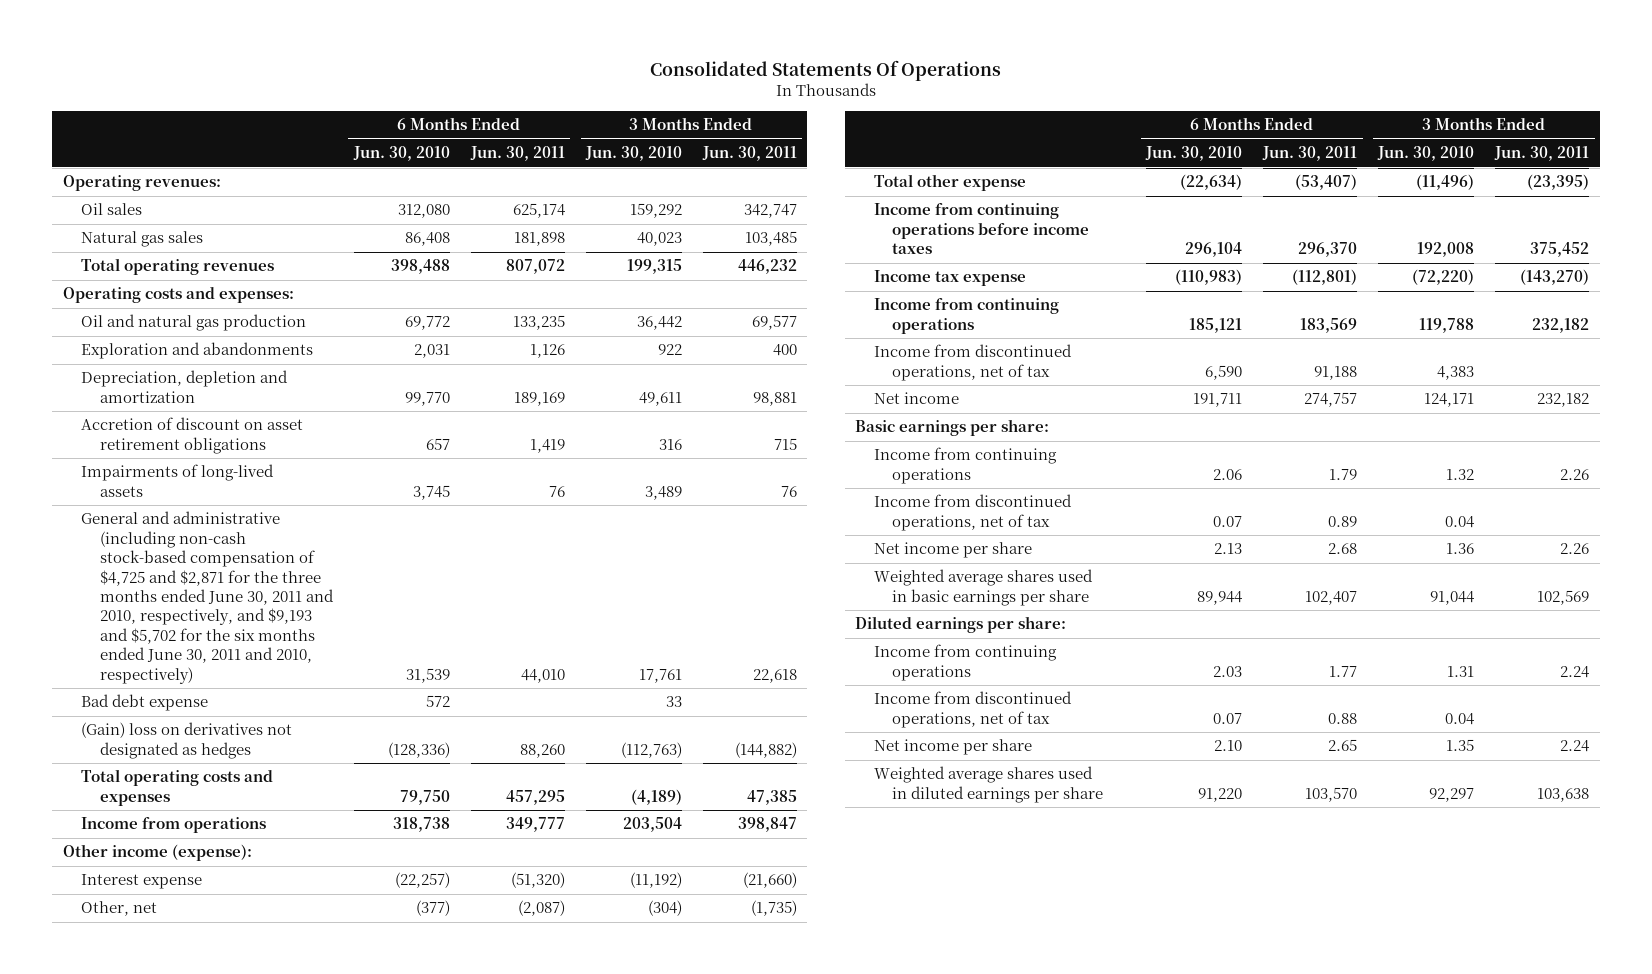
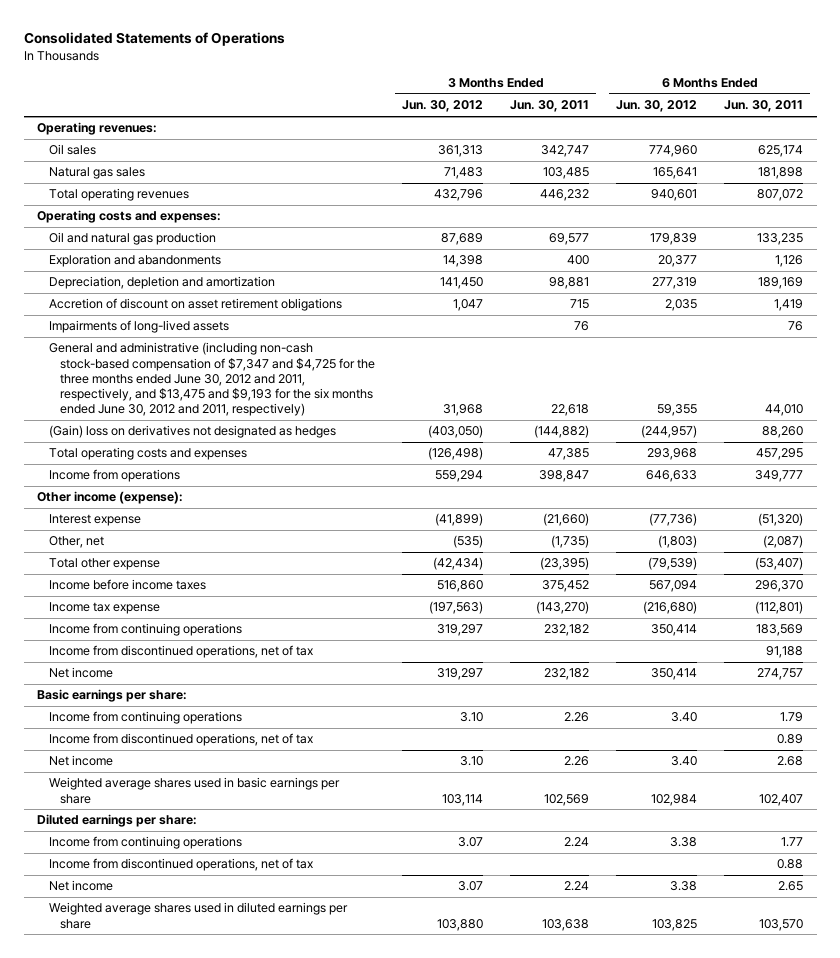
- Consolidated Statements Of Operations
+ Consolidated Statements of Operations
- | 6 Months Ended Jun. 30, 2010 | 6 Months Ended Jun. 30, 2011 | 3 Months Ended Jun. 30, 2010 | 3 Months Ended Jun. 30, 2011
+ | 3 Months Ended Jun. 30, 2012 | 3 Months Ended Jun. 30, 2011 | 6 Months Ended Jun. 30, 2012 | 6 Months Ended Jun. 30, 2011
- General and administrative (including non-cash stock-based compensation of $4,725 and $2,871 for the three months ended June 30, 2011 and 2010, respectively, and $9,193 and $5,702 for the six months ended June 30, 2011 and 2010, respectively) | 31,539 | 44,010 | 17,761 | 22,618
- Bad debt expense | 572 | | 33 |
+ General and administrative (including non-cash stock-based compensation of $7,347 and $4,725 for the three months ended June 30, 2012 and 2011, respectively, and $13,475 and $9,193 for the six months ended June 30, 2012 and 2011, respectively) | 31,968 | 22,618 | 59,355 | 44,010
- Income from continuing operations before income taxes | 296,104 | 296,370 | 192,008 | 375,452
+ Income before income taxes | 516,860 | 375,452 | 567,094 | 296,370
- Net income per share | 2.13 | 2.68 | 1.36 | 2.26
+ Net income | 3.10 | 2.26 | 3.40 | 2.68
- Net income per share | 2.10 | 2.65 | 1.35 | 2.24
+ Net income | 3.07 | 2.24 | 3.38 | 2.65

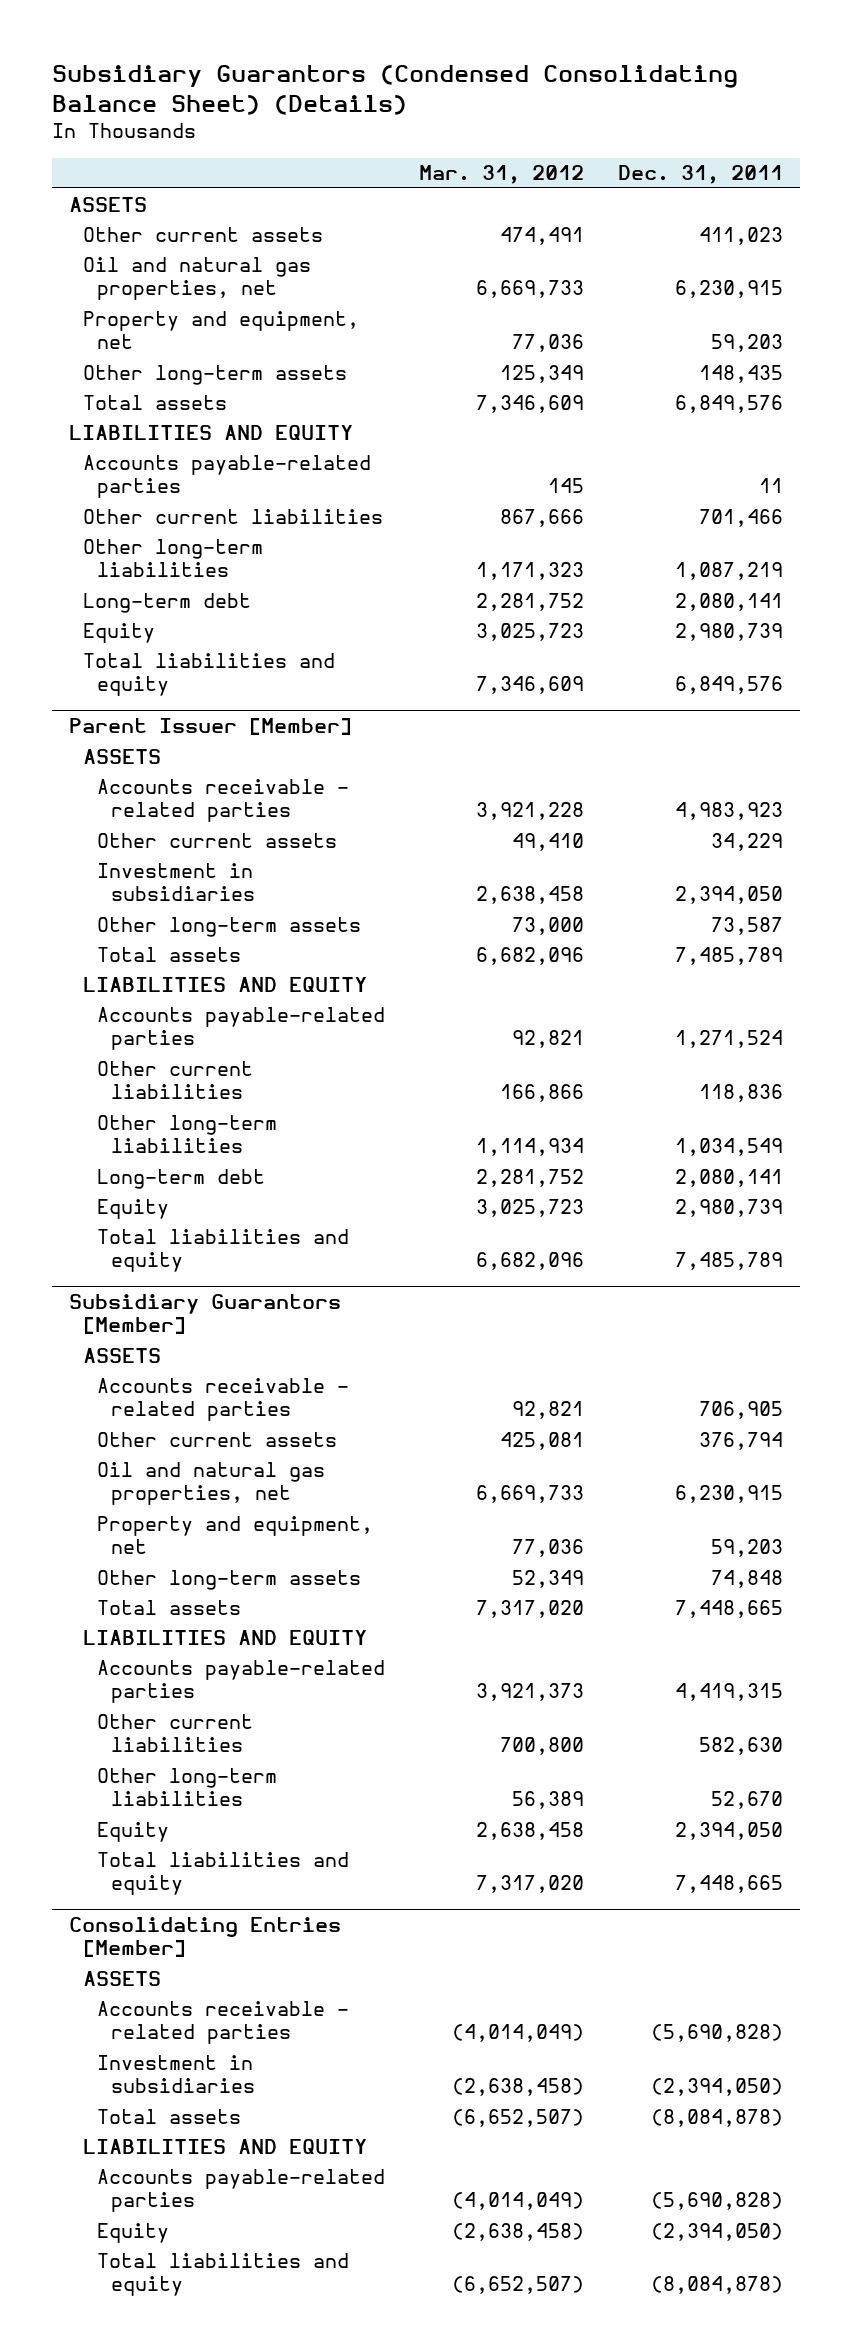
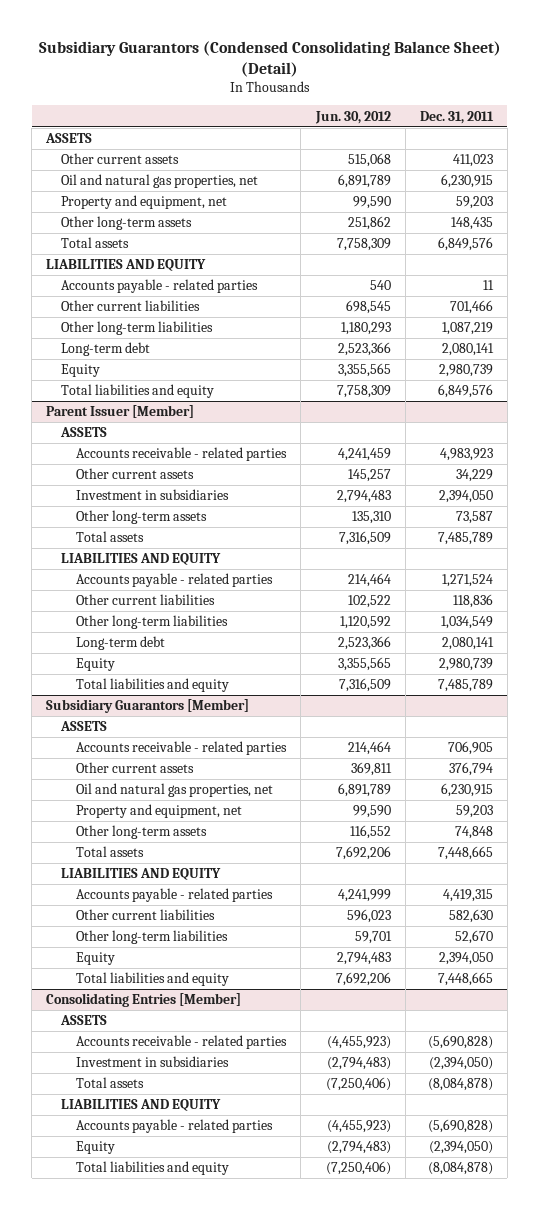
- Subsidiary Guarantors (Condensed Consolidating Balance Sheet) (Details)
+ Subsidiary Guarantors (Condensed Consolidating Balance Sheet) (Detail)
- | Mar. 31, 2012 | Dec. 31, 2011
+ | Jun. 30, 2012 | Dec. 31, 2011
- Accounts payable-related parties | 145 | 11
+ Accounts payable - related parties | 540 | 11
@ Parent Issuer [Member]
- Accounts payable-related parties | 92,821 | 1,271,524
+ Accounts payable - related parties | 214,464 | 1,271,524
@ Subsidiary Guarantors [Member]
- Accounts payable-related parties | 3,921,373 | 4,419,315
+ Accounts payable - related parties | 4,241,999 | 4,419,315
@ Consolidating Entries [Member]
- Accounts payable-related parties | (4,014,049) | (5,690,828)
+ Accounts payable - related parties | (4,455,923) | (5,690,828)

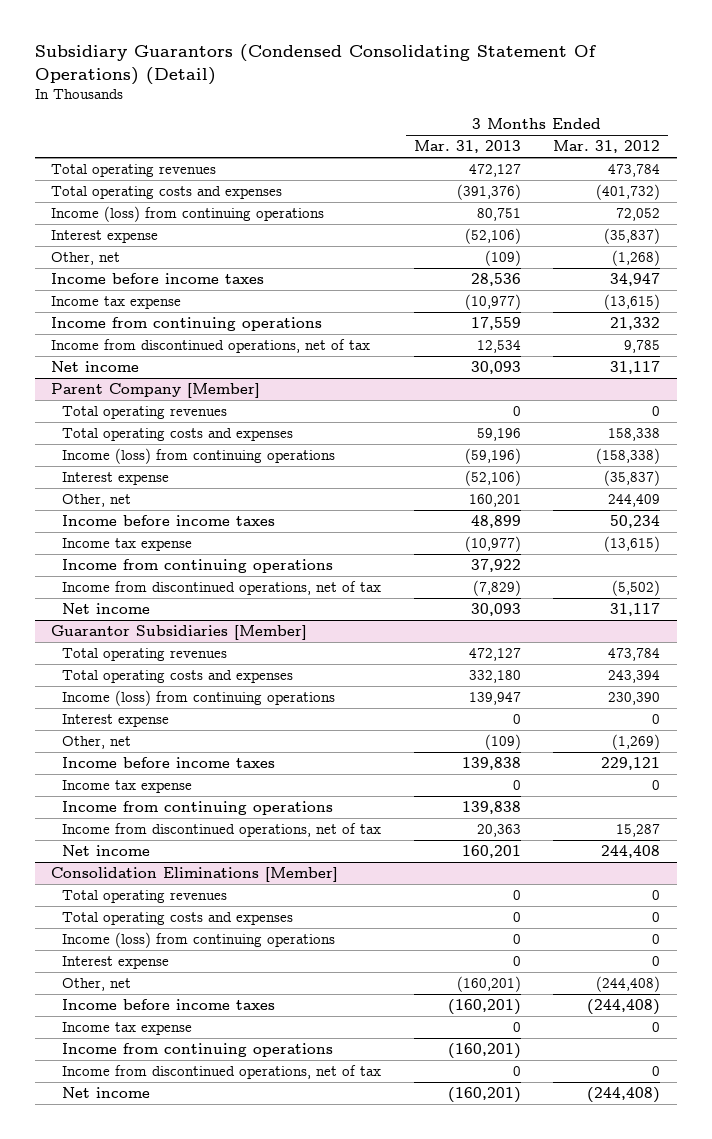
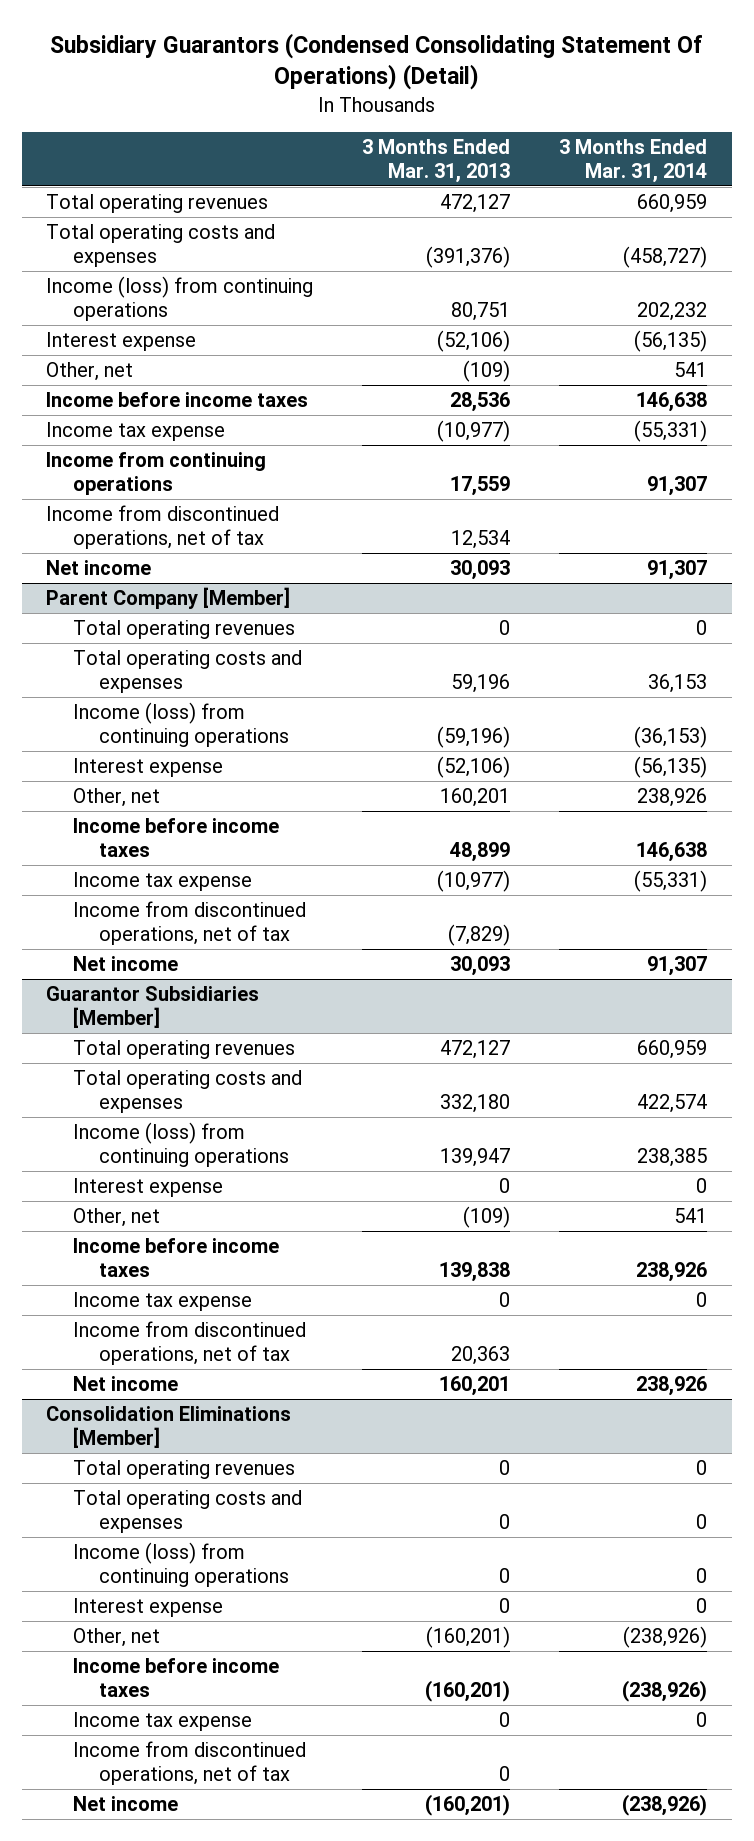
- | 3 Months Ended Mar. 31, 2013 | 3 Months Ended Mar. 31, 2012
+ | 3 Months Ended Mar. 31, 2013 | 3 Months Ended Mar. 31, 2014
@ Parent Company [Member]
- Income from continuing operations | 37,922 |
@ Guarantor Subsidiaries [Member]
- Income from continuing operations | 139,838 |
@ Consolidation Eliminations [Member]
- Income from continuing operations | (160,201) |

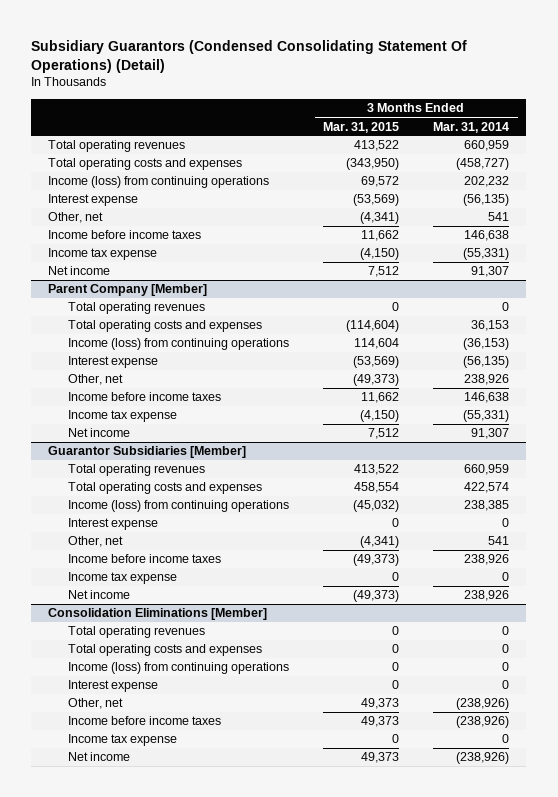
- | 3 Months Ended Mar. 31, 2013 | 3 Months Ended Mar. 31, 2014
+ | 3 Months Ended Mar. 31, 2015 | 3 Months Ended Mar. 31, 2014
- Income from continuing operations | 17,559 | 91,307
- Income from discontinued operations, net of tax | 12,534 |
@ Parent Company [Member]
- Income from discontinued operations, net of tax | (7,829) |
@ Guarantor Subsidiaries [Member]
- Income from discontinued operations, net of tax | 20,363 |
@ Consolidation Eliminations [Member]
- Income from discontinued operations, net of tax | 0 |

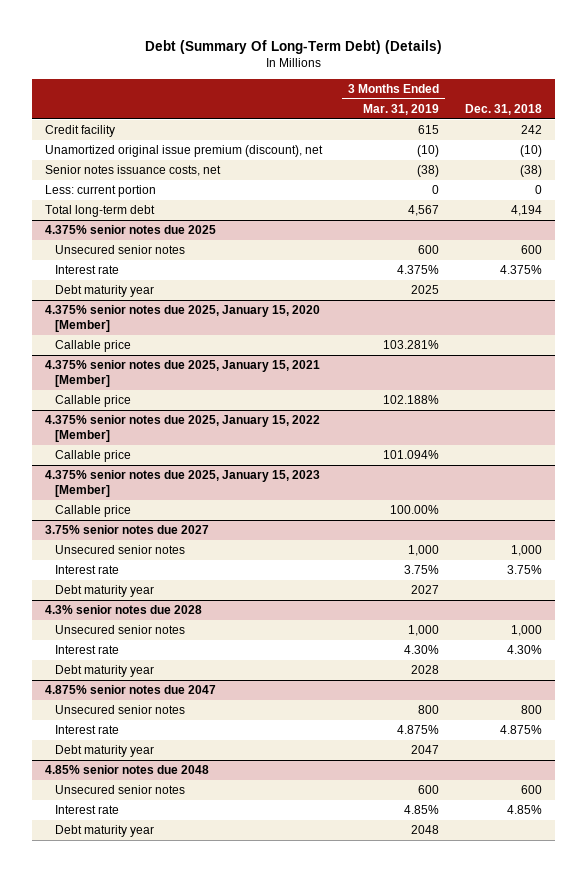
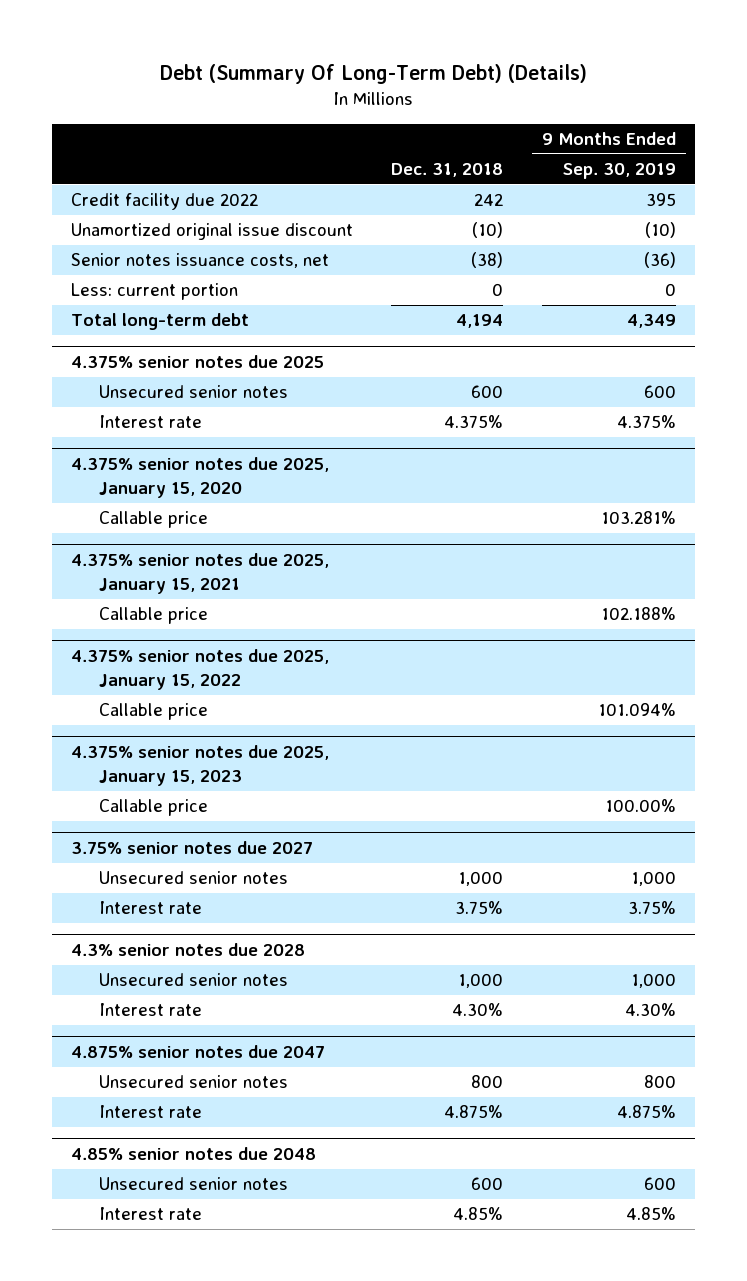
- | 3 Months Ended Mar. 31, 2019 | Dec. 31, 2018
+ | Dec. 31, 2018 | 9 Months Ended Sep. 30, 2019
- Credit facility | 615 | 242
- Unamortized original issue premium (discount), net | (10) | (10)
+ Credit facility due 2022 | 242 | 395
+ Unamortized original issue discount | (10) | (10)
@ 4.375% senior notes due 2025
- Debt maturity year | 2025 |
- 4.375% senior notes due 2025, January 15, 2020 [Member]
+ 4.375% senior notes due 2025, January 15, 2020
- 4.375% senior notes due 2025, January 15, 2021 [Member]
+ 4.375% senior notes due 2025, January 15, 2021
- 4.375% senior notes due 2025, January 15, 2022 [Member]
+ 4.375% senior notes due 2025, January 15, 2022
- 4.375% senior notes due 2025, January 15, 2023 [Member]
+ 4.375% senior notes due 2025, January 15, 2023
@ 3.75% senior notes due 2027
- Debt maturity year | 2027 |
@ 4.3% senior notes due 2028
- Debt maturity year | 2028 |
@ 4.875% senior notes due 2047
- Debt maturity year | 2047 |
@ 4.85% senior notes due 2048
- Debt maturity year | 2048 |

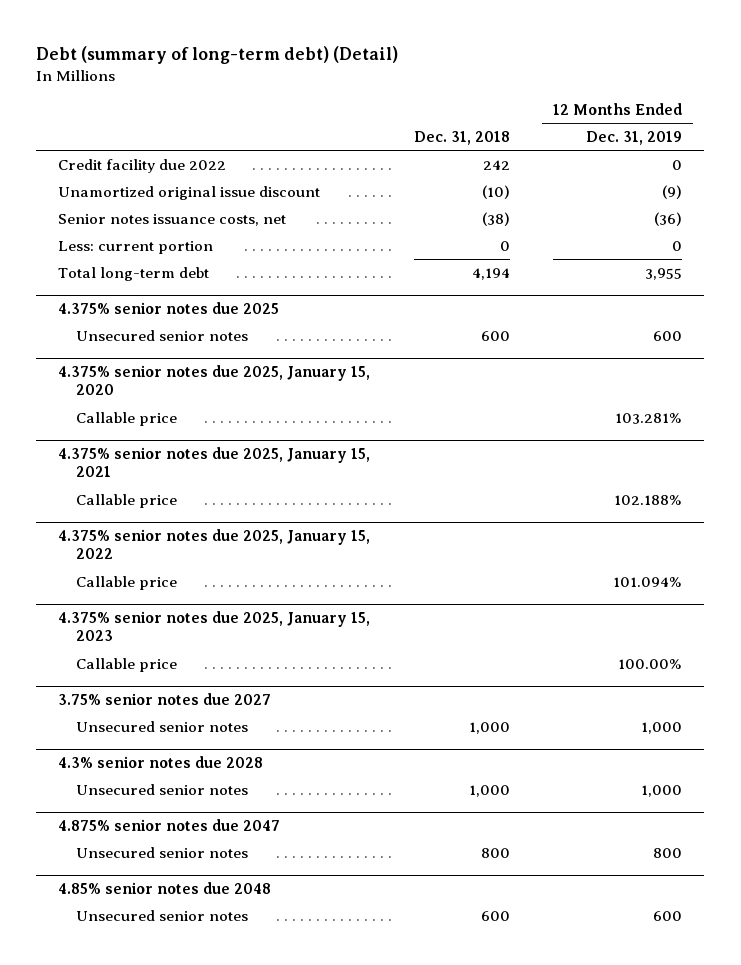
- Debt (Summary Of Long-Term Debt) (Details)
+ Debt (summary of long-term debt) (Detail)
- | Dec. 31, 2018 | 9 Months Ended Sep. 30, 2019
+ | Dec. 31, 2018 | 12 Months Ended Dec. 31, 2019
@ 4.375% senior notes due 2025
- Interest rate | 4.375% | 4.375%
@ 3.75% senior notes due 2027
- Interest rate | 3.75% | 3.75%
@ 4.3% senior notes due 2028
- Interest rate | 4.30% | 4.30%
@ 4.875% senior notes due 2047
- Interest rate | 4.875% | 4.875%
@ 4.85% senior notes due 2048
- Interest rate | 4.85% | 4.85%

